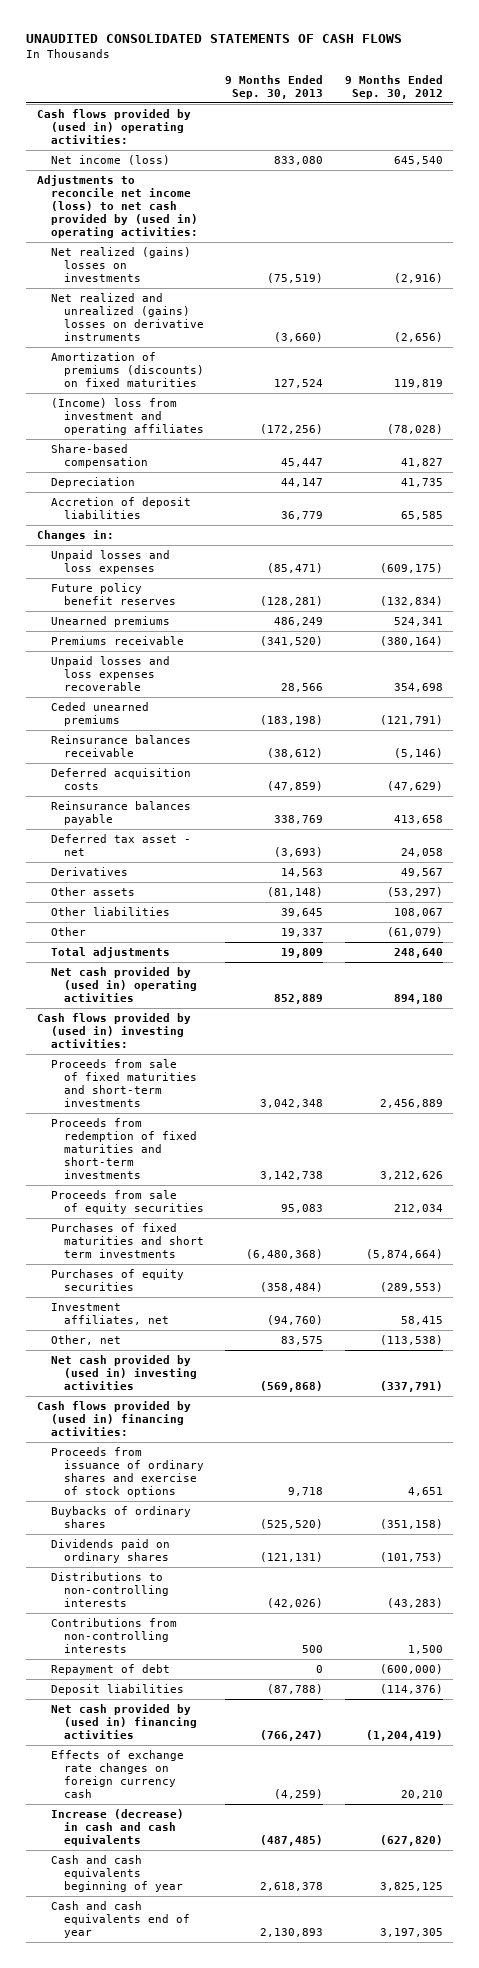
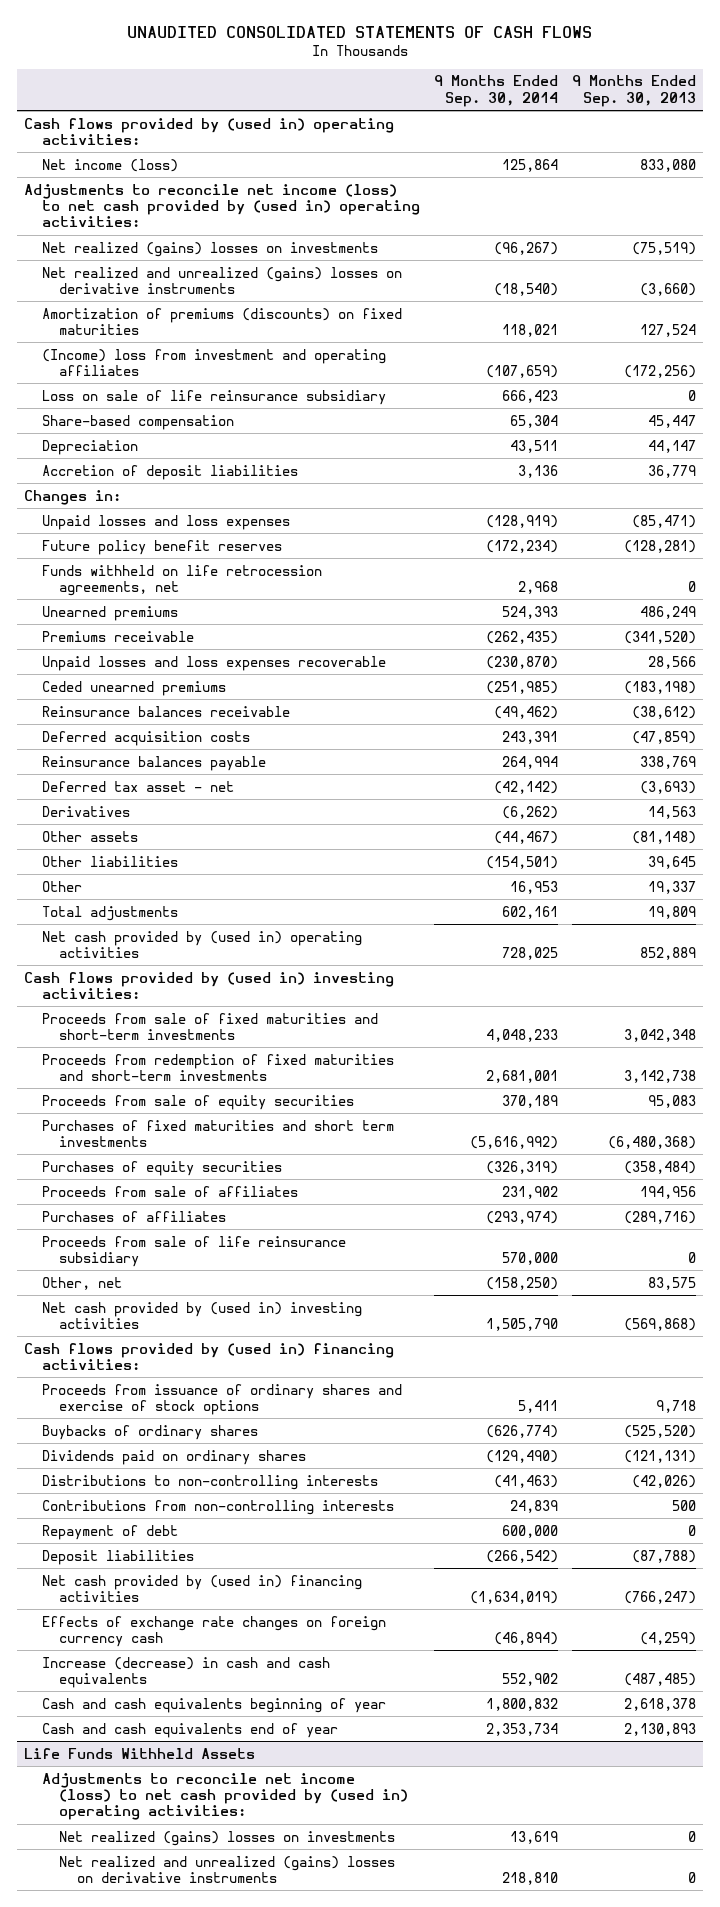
- | 9 Months Ended Sep. 30, 2013 | 9 Months Ended Sep. 30, 2012
+ | 9 Months Ended Sep. 30, 2014 | 9 Months Ended Sep. 30, 2013
+ Loss on sale of life reinsurance subsidiary | 666,423 | 0
+ Funds withheld on life retrocession agreements, net | 2,968 | 0
- Investment affiliates, net | (94,760) | 58,415
+ Proceeds from sale of affiliates | 231,902 | 194,956
+ Purchases of affiliates | (293,974) | (289,716)
+ Proceeds from sale of life reinsurance subsidiary | 570,000 | 0
+ Life Funds Withheld Assets
+ Adjustments to reconcile net income (loss) to net cash provided by (used in) operating activities:
+ Net realized (gains) losses on investments | 13,619 | 0
+ Net realized and unrealized (gains) losses on derivative instruments | 218,810 | 0

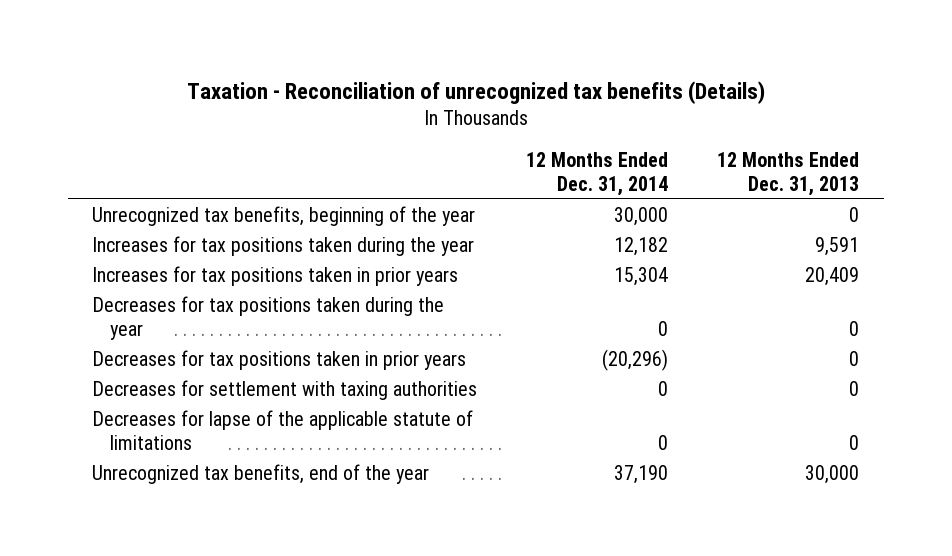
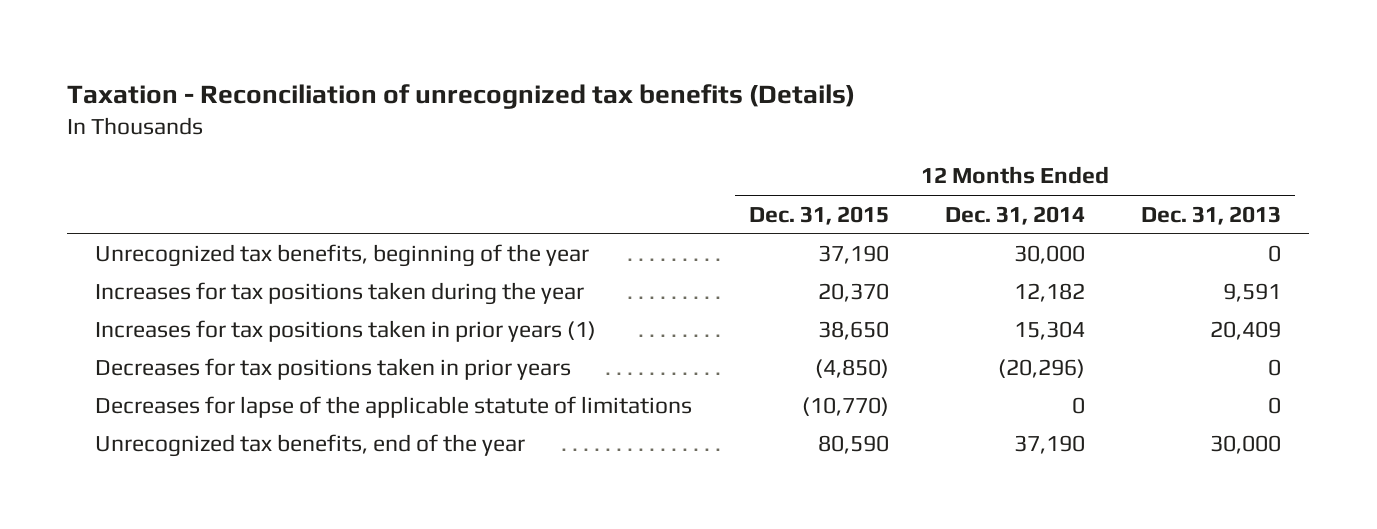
- | 12 Months Ended Dec. 31, 2014 | 12 Months Ended Dec. 31, 2013
+ | 12 Months Ended Dec. 31, 2015 | 12 Months Ended Dec. 31, 2014 | 12 Months Ended Dec. 31, 2013
- Increases for tax positions taken in prior years | 15,304 | 20,409
- Decreases for tax positions taken during the year | 0 | 0
+ Increases for tax positions taken in prior years (1) | 38,650 | 15,304 | 20,409
- Decreases for settlement with taxing authorities | 0 | 0

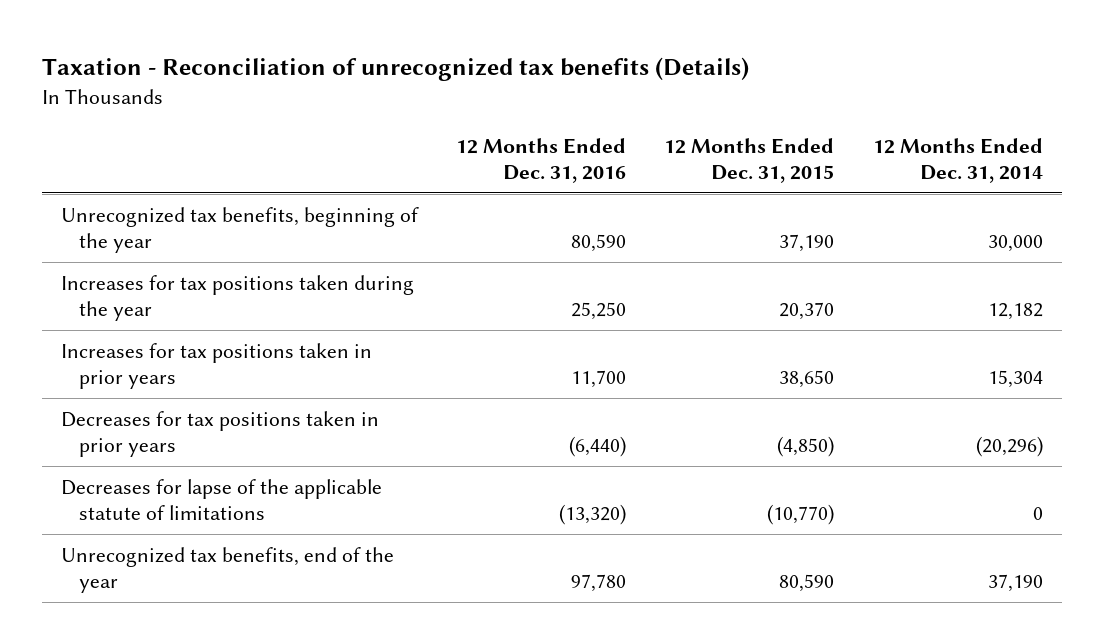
- | 12 Months Ended Dec. 31, 2015 | 12 Months Ended Dec. 31, 2014 | 12 Months Ended Dec. 31, 2013
+ | 12 Months Ended Dec. 31, 2016 | 12 Months Ended Dec. 31, 2015 | 12 Months Ended Dec. 31, 2014
- Increases for tax positions taken in prior years (1) | 38,650 | 15,304 | 20,409
+ Increases for tax positions taken in prior years | 11,700 | 38,650 | 15,304

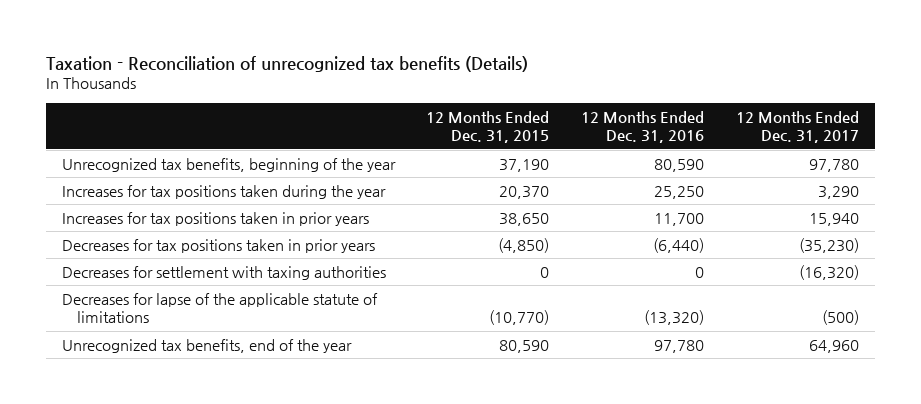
- | 12 Months Ended Dec. 31, 2016 | 12 Months Ended Dec. 31, 2015 | 12 Months Ended Dec. 31, 2014
+ | 12 Months Ended Dec. 31, 2015 | 12 Months Ended Dec. 31, 2016 | 12 Months Ended Dec. 31, 2017
+ Decreases for settlement with taxing authorities | 0 | 0 | (16,320)

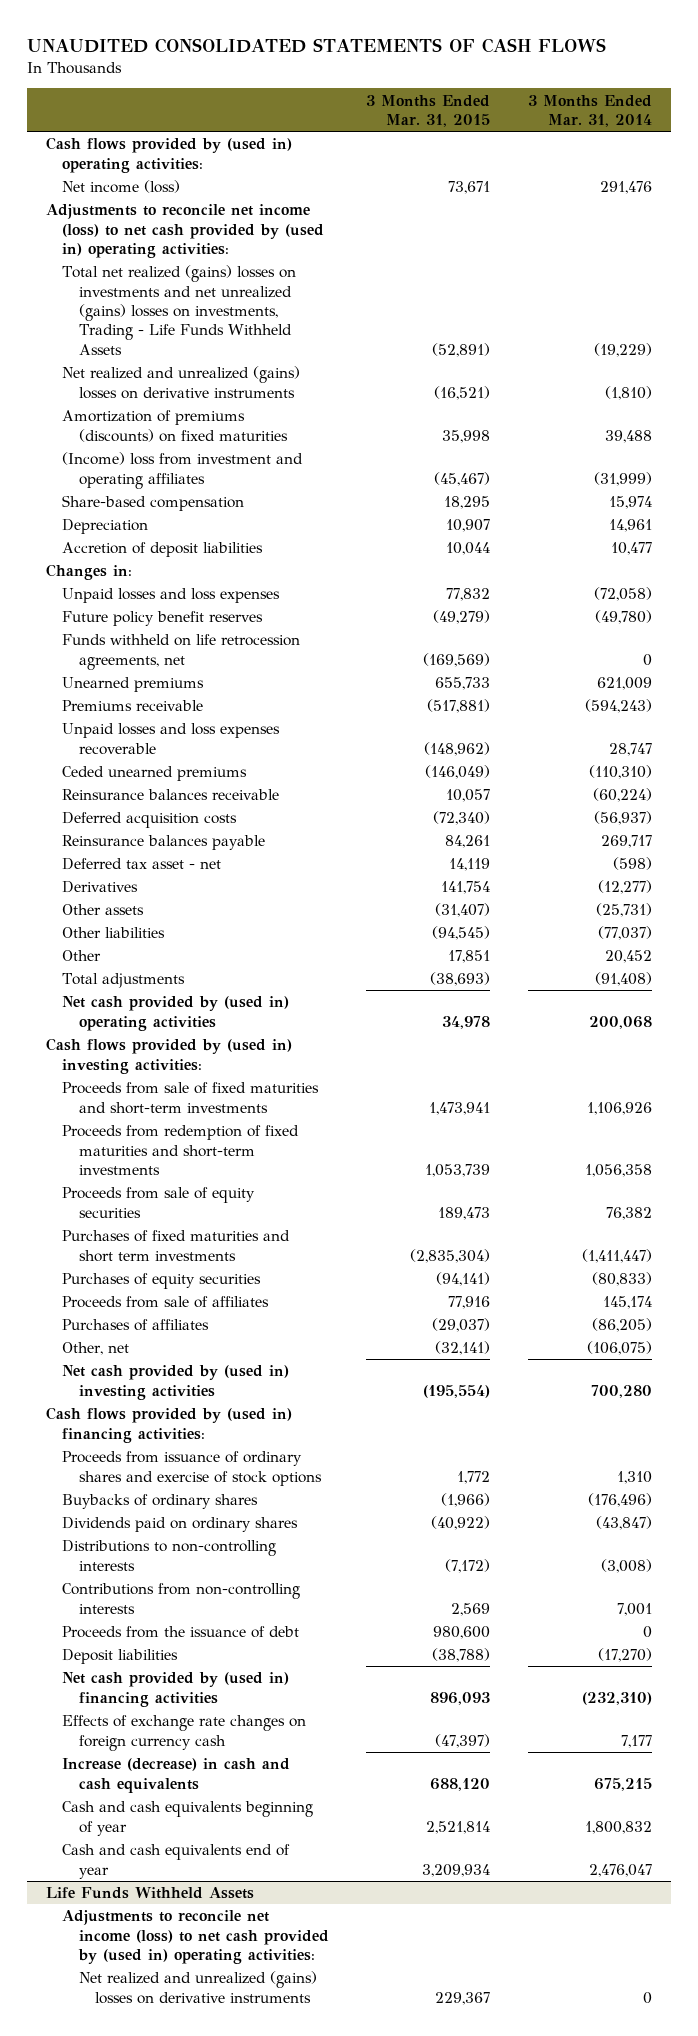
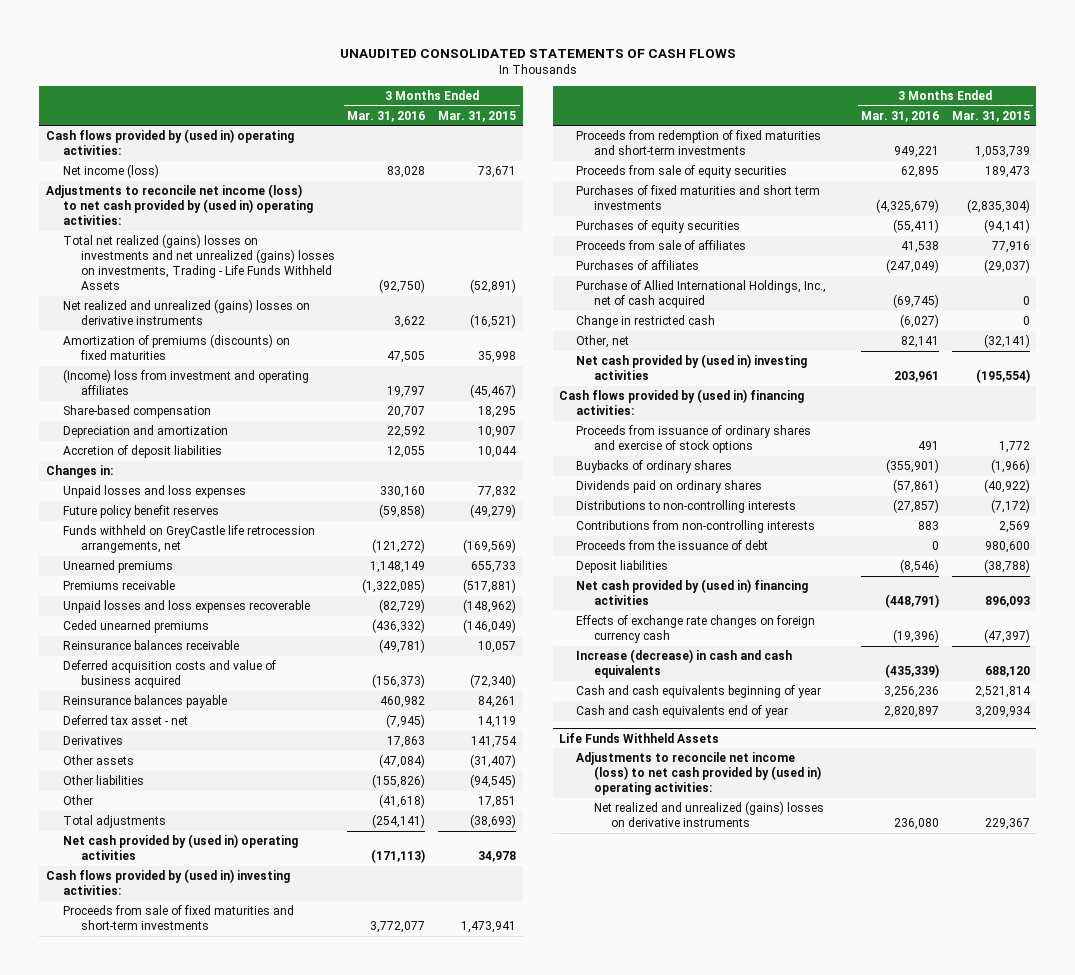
- | 3 Months Ended Mar. 31, 2015 | 3 Months Ended Mar. 31, 2014
+ | 3 Months Ended Mar. 31, 2016 | 3 Months Ended Mar. 31, 2015
- Depreciation | 10,907 | 14,961
+ Depreciation and amortization | 22,592 | 10,907
- Funds withheld on life retrocession agreements, net | (169,569) | 0
+ Funds withheld on GreyCastle life retrocession arrangements, net | (121,272) | (169,569)
- Deferred acquisition costs | (72,340) | (56,937)
+ Deferred acquisition costs and value of business acquired | (156,373) | (72,340)
+ Purchase of Allied International Holdings, Inc., net of cash acquired | (69,745) | 0
+ Change in restricted cash | (6,027) | 0

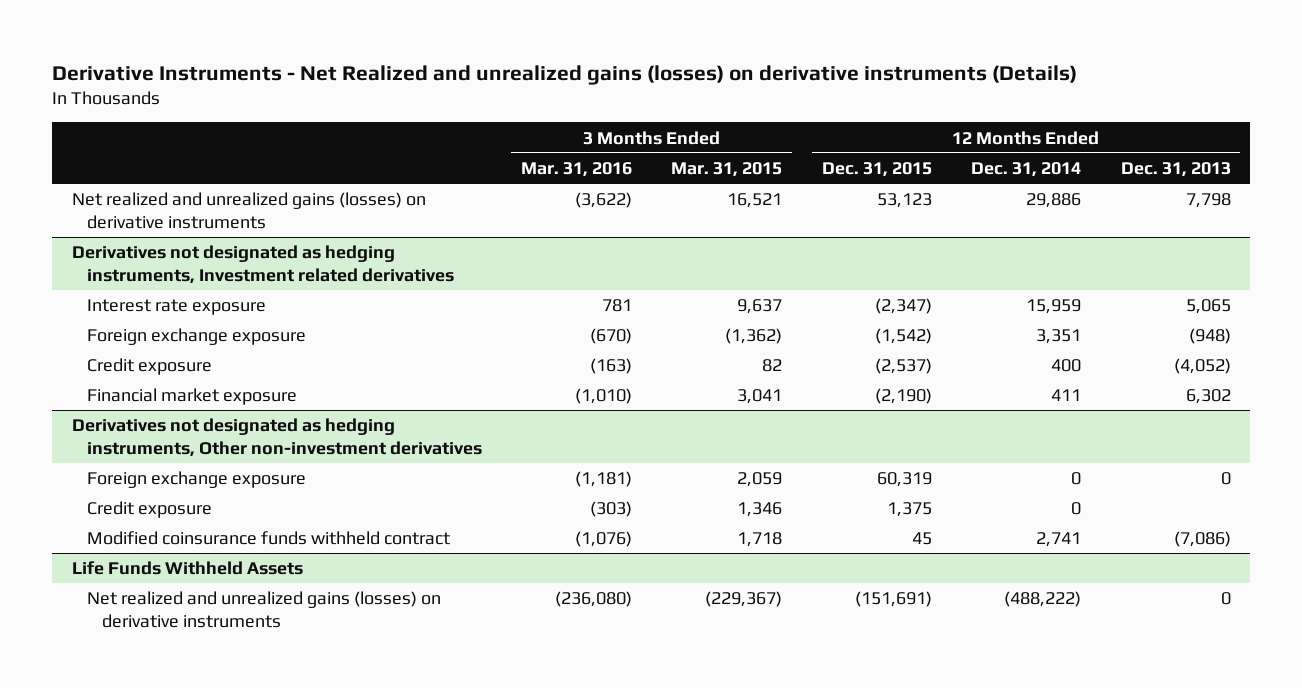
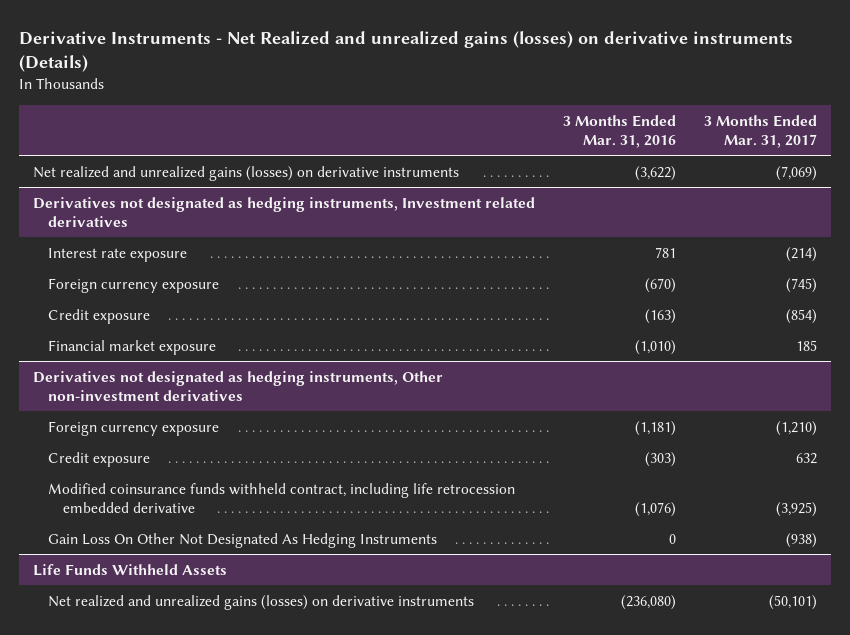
- | 3 Months Ended Mar. 31, 2016 | 3 Months Ended Mar. 31, 2015 | 12 Months Ended Dec. 31, 2015 | 12 Months Ended Dec. 31, 2014 | 12 Months Ended Dec. 31, 2013
+ | 3 Months Ended Mar. 31, 2016 | 3 Months Ended Mar. 31, 2017
@ Derivatives not designated as hedging instruments, Investment related derivatives
- Foreign exchange exposure | (670) | (1,362) | (1,542) | 3,351 | (948)
+ Foreign currency exposure | (670) | (745)
@ Derivatives not designated as hedging instruments, Other non-investment derivatives
- Foreign exchange exposure | (1,181) | 2,059 | 60,319 | 0 | 0
+ Foreign currency exposure | (1,181) | (1,210)
- Modified coinsurance funds withheld contract | (1,076) | 1,718 | 45 | 2,741 | (7,086)
+ Modified coinsurance funds withheld contract, including life retrocession embedded derivative | (1,076) | (3,925)
+ Gain Loss On Other Not Designated As Hedging Instruments | 0 | (938)

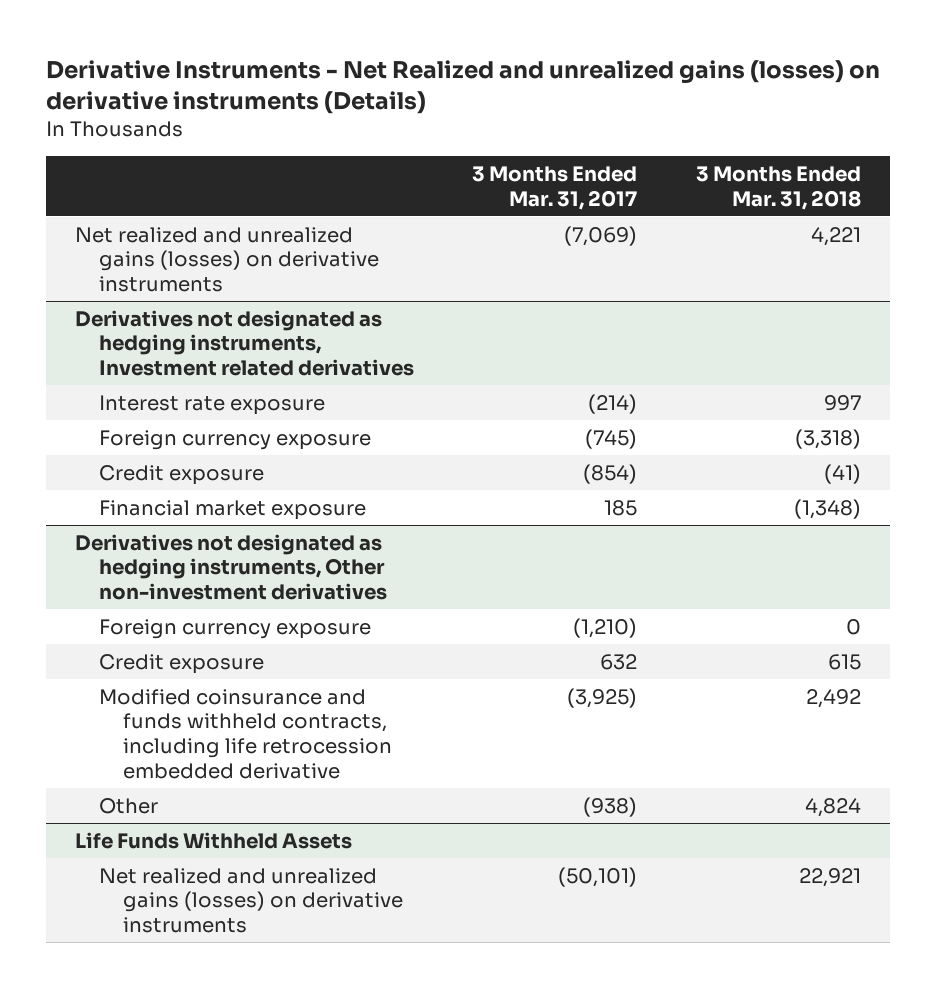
- | 3 Months Ended Mar. 31, 2016 | 3 Months Ended Mar. 31, 2017
+ | 3 Months Ended Mar. 31, 2017 | 3 Months Ended Mar. 31, 2018
@ Derivatives not designated as hedging instruments, Other non-investment derivatives
- Modified coinsurance funds withheld contract, including life retrocession embedded derivative | (1,076) | (3,925)
- Gain Loss On Other Not Designated As Hedging Instruments | 0 | (938)
+ Modified coinsurance and funds withheld contracts, including life retrocession embedded derivative | (3,925) | 2,492
+ Other | (938) | 4,824

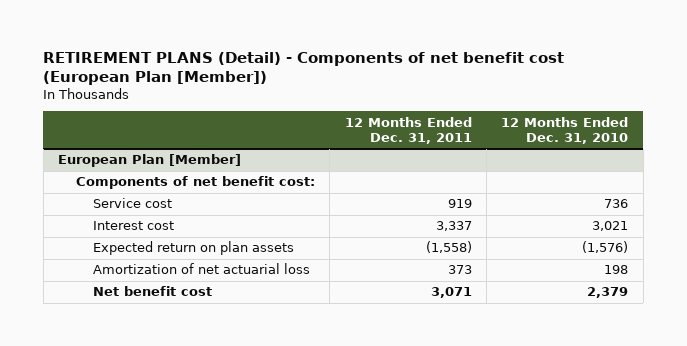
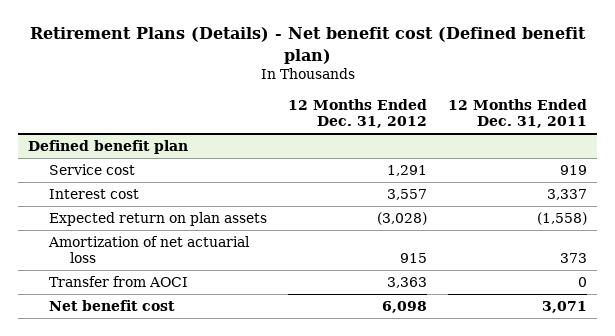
- RETIREMENT PLANS (Detail) - Components of net benefit cost (European Plan [Member])
+ Retirement Plans (Details) - Net benefit cost (Defined benefit plan)
- | 12 Months Ended Dec. 31, 2011 | 12 Months Ended Dec. 31, 2010
+ | 12 Months Ended Dec. 31, 2012 | 12 Months Ended Dec. 31, 2011
- European Plan [Member]
- Components of net benefit cost:
+ Defined benefit plan
+ Transfer from AOCI | 3,363 | 0

